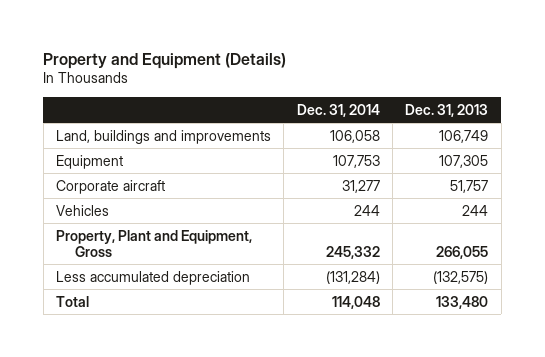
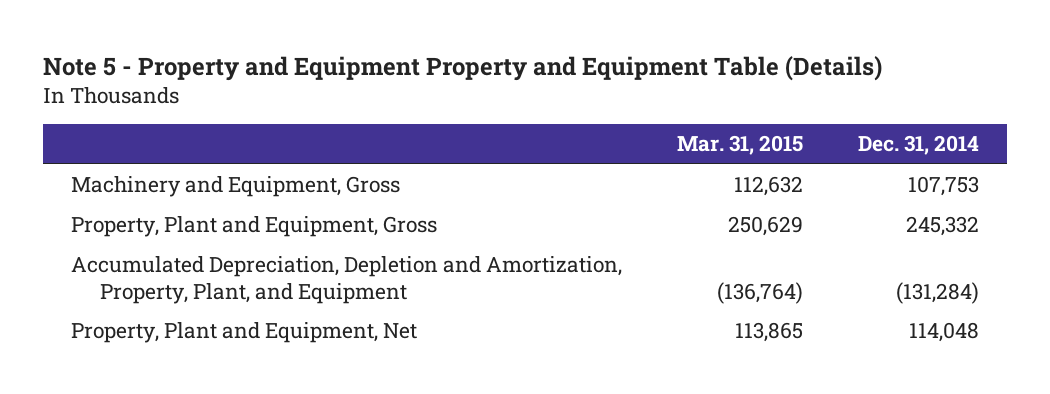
- Property and Equipment (Details)
+ Note 5 - Property and Equipment Property and Equipment Table (Details)
- | Dec. 31, 2014 | Dec. 31, 2013
+ | Mar. 31, 2015 | Dec. 31, 2014
- Land, buildings and improvements | 106,058 | 106,749
- Equipment | 107,753 | 107,305
- Corporate aircraft | 31,277 | 51,757
- Vehicles | 244 | 244
+ Machinery and Equipment, Gross | 112,632 | 107,753
- Less accumulated depreciation | (131,284) | (132,575)
- Total | 114,048 | 133,480
+ Accumulated Depreciation, Depletion and Amortization, Property, Plant, and Equipment | (136,764) | (131,284)
+ Property, Plant and Equipment, Net | 113,865 | 114,048

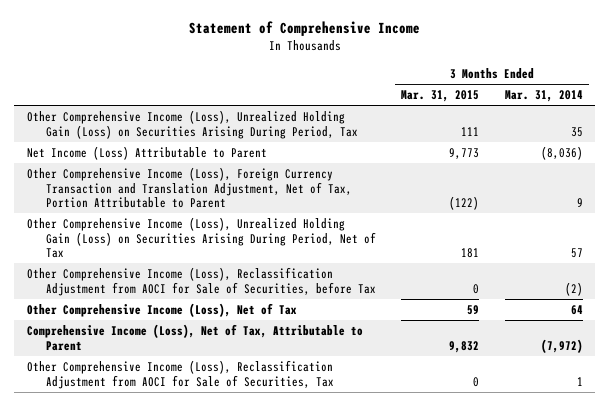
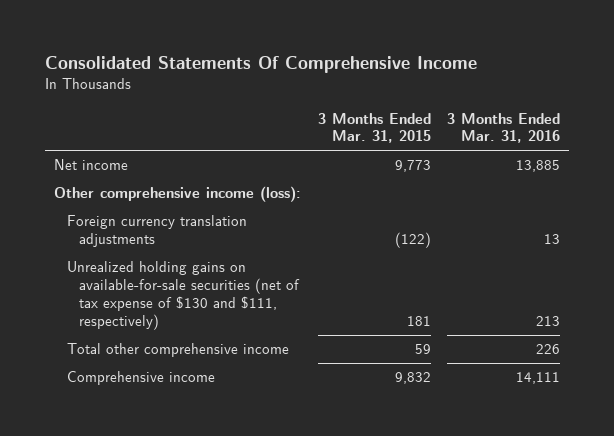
- Statement of Comprehensive Income
+ Consolidated Statements Of Comprehensive Income
- | 3 Months Ended Mar. 31, 2015 | 3 Months Ended Mar. 31, 2014
+ | 3 Months Ended Mar. 31, 2015 | 3 Months Ended Mar. 31, 2016
- Other Comprehensive Income (Loss), Unrealized Holding Gain (Loss) on Securities Arising During Period, Tax | 111 | 35
- Net Income (Loss) Attributable to Parent | 9,773 | (8,036)
- Other Comprehensive Income (Loss), Foreign Currency Transaction and Translation Adjustment, Net of Tax, Portion Attributable to Parent | (122) | 9
- Other Comprehensive Income (Loss), Unrealized Holding Gain (Loss) on Securities Arising During Period, Net of Tax | 181 | 57
- Other Comprehensive Income (Loss), Reclassification Adjustment from AOCI for Sale of Securities, before Tax | 0 | (2)
- Other Comprehensive Income (Loss), Net of Tax | 59 | 64
- Comprehensive Income (Loss), Net of Tax, Attributable to Parent | 9,832 | (7,972)
- Other Comprehensive Income (Loss), Reclassification Adjustment from AOCI for Sale of Securities, Tax | 0 | 1
+ Net income | 9,773 | 13,885
+ Other comprehensive income (loss):
+ Foreign currency translation adjustments | (122) | 13
+ Unrealized holding gains on available-for-sale securities (net of tax expense of $130 and $111, respectively) | 181 | 213
+ Total other comprehensive income | 59 | 226
+ Comprehensive income | 9,832 | 14,111

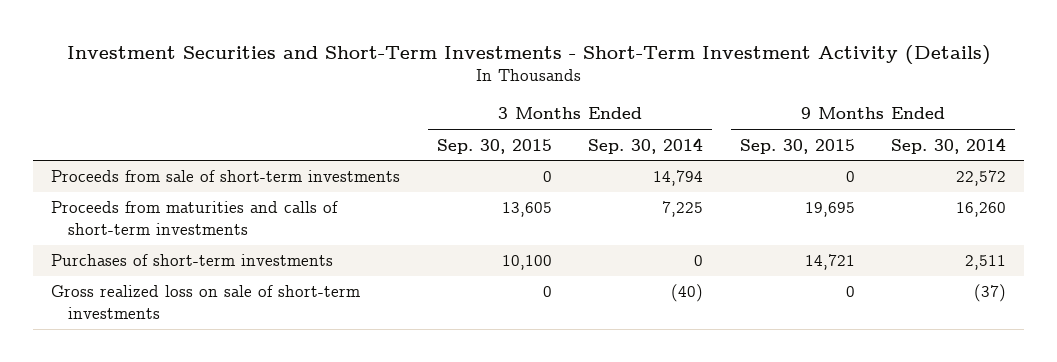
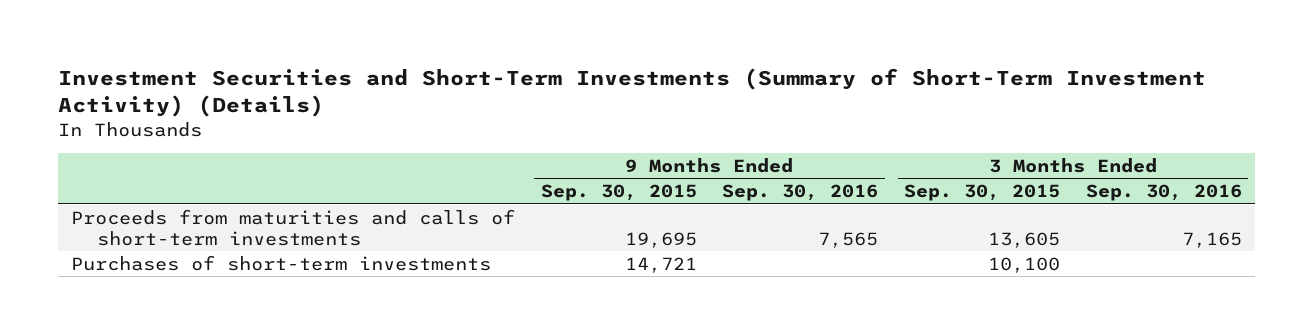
- Investment Securities and Short-Term Investments - Short-Term Investment Activity (Details)
+ Investment Securities and Short-Term Investments (Summary of Short-Term Investment Activity) (Details)
- | 3 Months Ended Sep. 30, 2015 | 3 Months Ended Sep. 30, 2014 | 9 Months Ended Sep. 30, 2015 | 9 Months Ended Sep. 30, 2014
+ | 9 Months Ended Sep. 30, 2015 | 9 Months Ended Sep. 30, 2016 | 3 Months Ended Sep. 30, 2015 | 3 Months Ended Sep. 30, 2016
- Proceeds from sale of short-term investments | 0 | 14,794 | 0 | 22,572
- Gross realized loss on sale of short-term investments | 0 | (40) | 0 | (37)

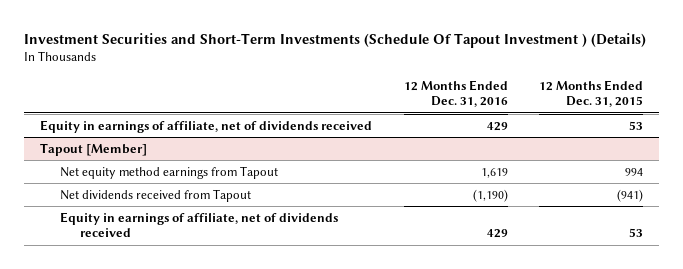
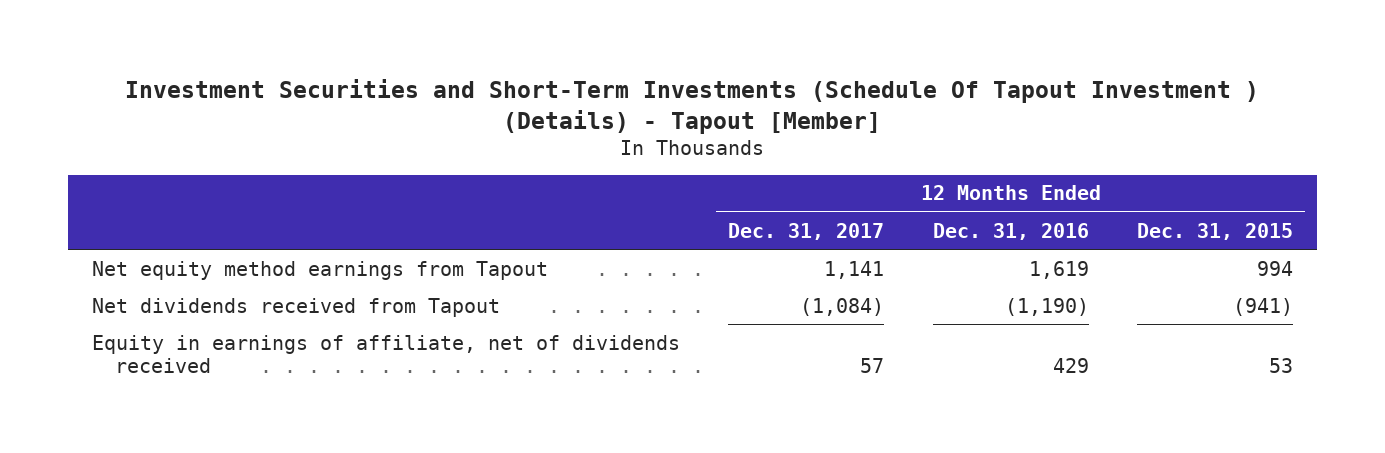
- Investment Securities and Short-Term Investments (Schedule Of Tapout Investment ) (Details)
+ Investment Securities and Short-Term Investments (Schedule Of Tapout Investment ) (Details) - Tapout [Member]
- | 12 Months Ended Dec. 31, 2016 | 12 Months Ended Dec. 31, 2015
+ | 12 Months Ended Dec. 31, 2017 | 12 Months Ended Dec. 31, 2016 | 12 Months Ended Dec. 31, 2015
- Equity in earnings of affiliate, net of dividends received | 429 | 53
- Tapout [Member]

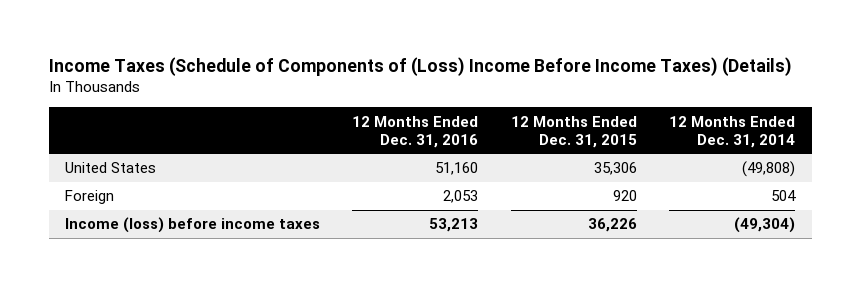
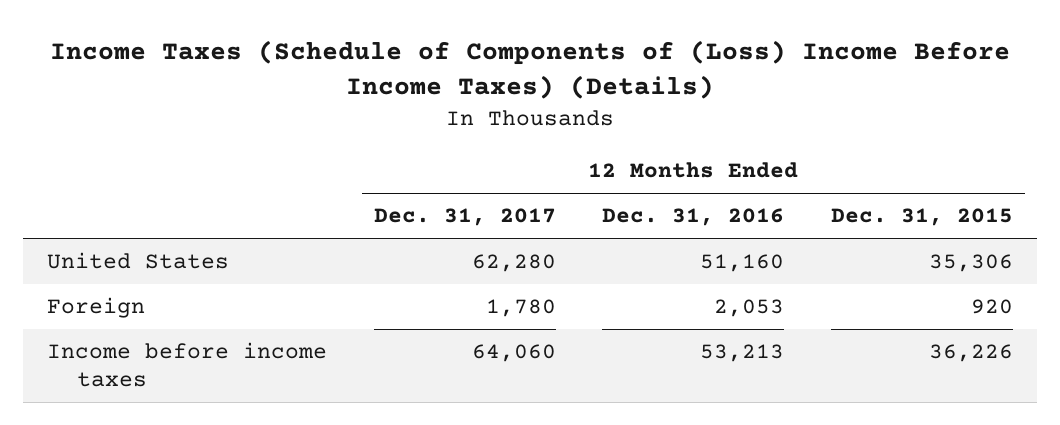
- | 12 Months Ended Dec. 31, 2016 | 12 Months Ended Dec. 31, 2015 | 12 Months Ended Dec. 31, 2014
+ | 12 Months Ended Dec. 31, 2017 | 12 Months Ended Dec. 31, 2016 | 12 Months Ended Dec. 31, 2015
- Income (loss) before income taxes | 53,213 | 36,226 | (49,304)
+ Income before income taxes | 64,060 | 53,213 | 36,226

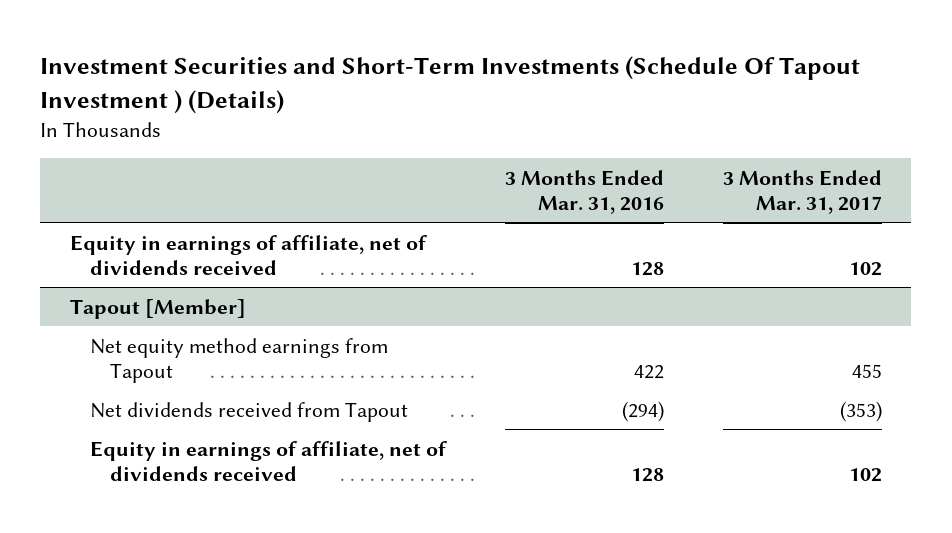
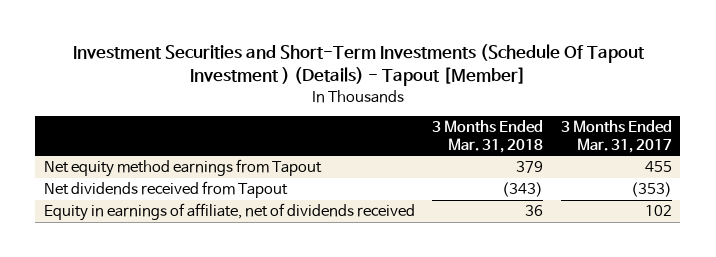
- Investment Securities and Short-Term Investments (Schedule Of Tapout Investment ) (Details)
+ Investment Securities and Short-Term Investments (Schedule Of Tapout Investment ) (Details) - Tapout [Member]
- | 3 Months Ended Mar. 31, 2016 | 3 Months Ended Mar. 31, 2017
+ | 3 Months Ended Mar. 31, 2018 | 3 Months Ended Mar. 31, 2017
- Equity in earnings of affiliate, net of dividends received | 128 | 102
- Tapout [Member]

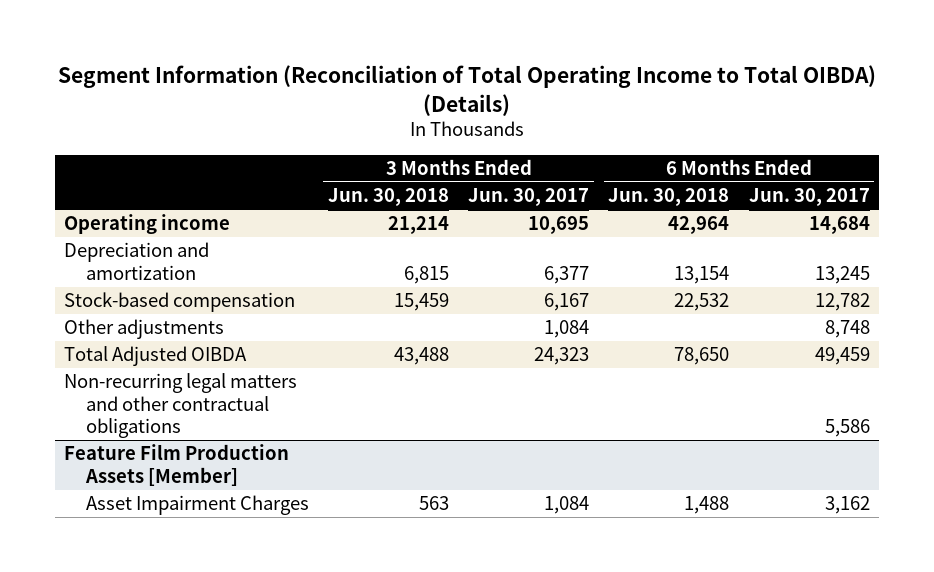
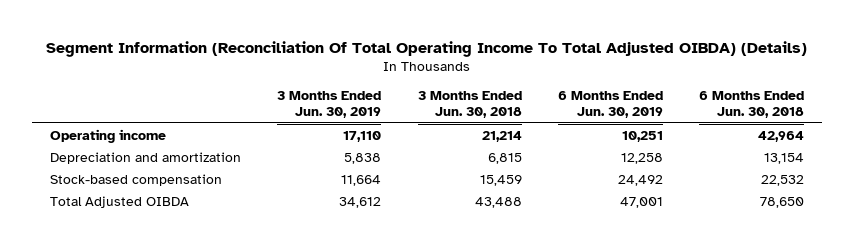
- Segment Information (Reconciliation of Total Operating Income to Total OIBDA) (Details)
+ Segment Information (Reconciliation Of Total Operating Income To Total Adjusted OIBDA) (Details)
- | 3 Months Ended Jun. 30, 2018 | 3 Months Ended Jun. 30, 2017 | 6 Months Ended Jun. 30, 2018 | 6 Months Ended Jun. 30, 2017
+ | 3 Months Ended Jun. 30, 2019 | 3 Months Ended Jun. 30, 2018 | 6 Months Ended Jun. 30, 2019 | 6 Months Ended Jun. 30, 2018
- Other adjustments | | 1,084 | | 8,748
- Non-recurring legal matters and other contractual obligations | | | | 5,586
- Feature Film Production Assets [Member]
- Asset Impairment Charges | 563 | 1,084 | 1,488 | 3,162

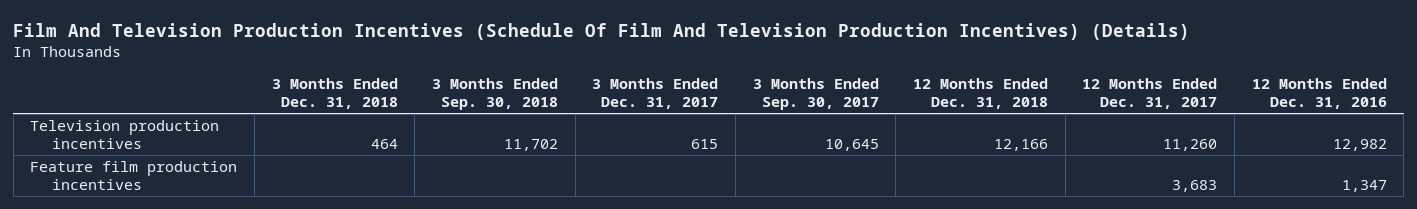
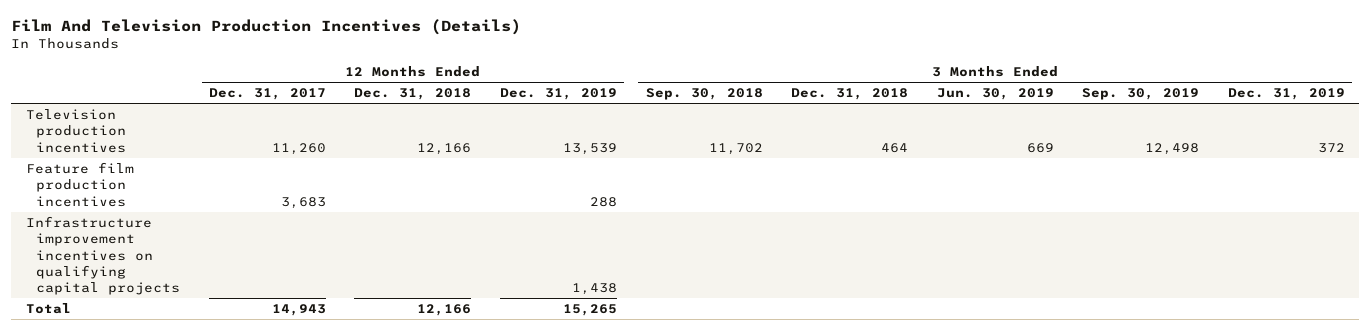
- Film And Television Production Incentives (Schedule Of Film And Television Production Incentives) (Details)
+ Film And Television Production Incentives (Details)
- | 3 Months Ended Dec. 31, 2018 | 3 Months Ended Sep. 30, 2018 | 3 Months Ended Dec. 31, 2017 | 3 Months Ended Sep. 30, 2017 | 12 Months Ended Dec. 31, 2018 | 12 Months Ended Dec. 31, 2017 | 12 Months Ended Dec. 31, 2016
+ | 12 Months Ended Dec. 31, 2017 | 12 Months Ended Dec. 31, 2018 | 12 Months Ended Dec. 31, 2019 | 3 Months Ended Sep. 30, 2018 | 3 Months Ended Dec. 31, 2018 | 3 Months Ended Jun. 30, 2019 | 3 Months Ended Sep. 30, 2019 | 3 Months Ended Dec. 31, 2019
+ Infrastructure improvement incentives on qualifying capital projects | | | 1,438 | | | | |
+ Total | 14,943 | 12,166 | 15,265 | | | | |

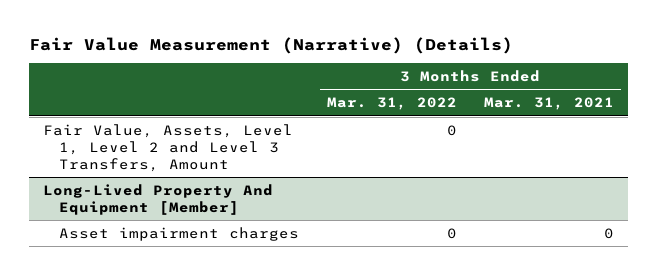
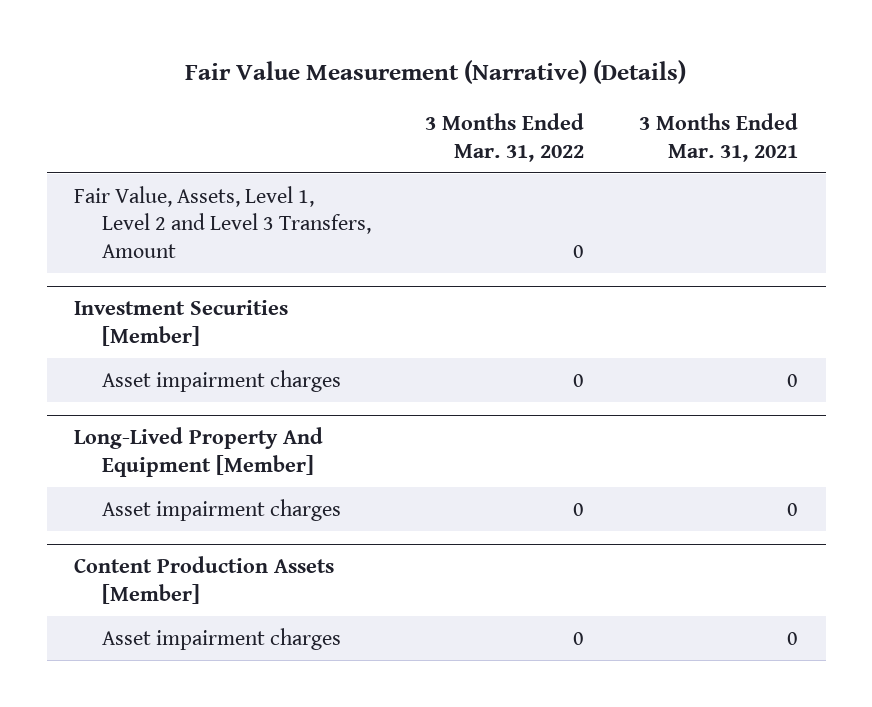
+ Investment Securities [Member]
+ Asset impairment charges | 0 | 0
+ Content Production Assets [Member]
+ Asset impairment charges | 0 | 0

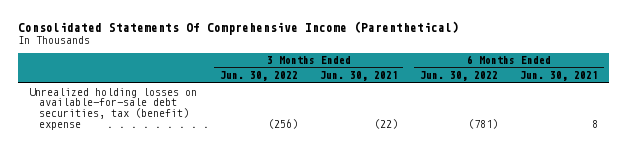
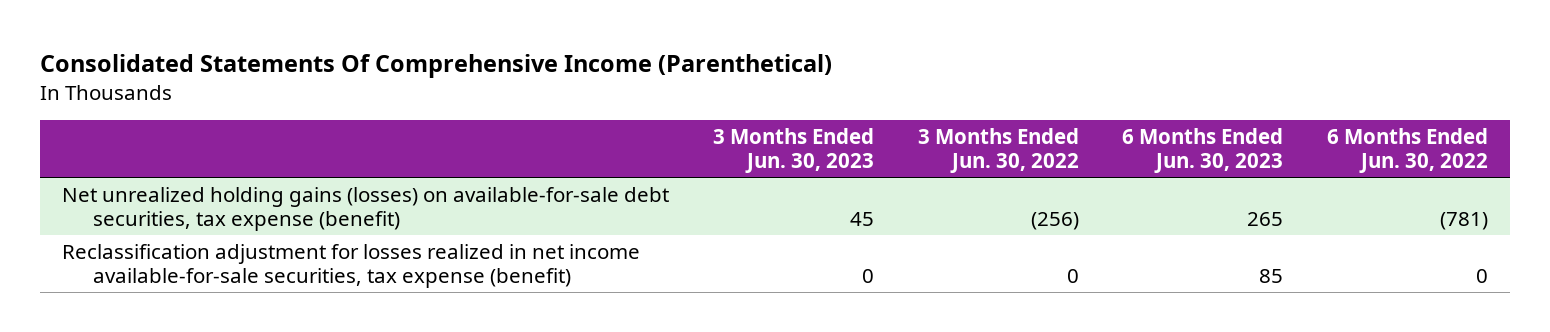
- | 3 Months Ended Jun. 30, 2022 | 3 Months Ended Jun. 30, 2021 | 6 Months Ended Jun. 30, 2022 | 6 Months Ended Jun. 30, 2021
+ | 3 Months Ended Jun. 30, 2023 | 3 Months Ended Jun. 30, 2022 | 6 Months Ended Jun. 30, 2023 | 6 Months Ended Jun. 30, 2022
- Unrealized holding losses on available-for-sale debt securities, tax (benefit) expense | (256) | (22) | (781) | 8
+ Net unrealized holding gains (losses) on available-for-sale debt securities, tax expense (benefit) | 45 | (256) | 265 | (781)
+ Reclassification adjustment for losses realized in net income available-for-sale securities, tax expense (benefit) | 0 | 0 | 85 | 0

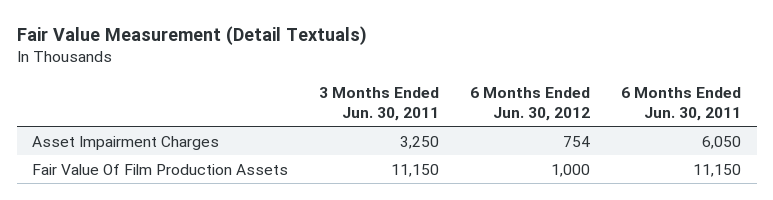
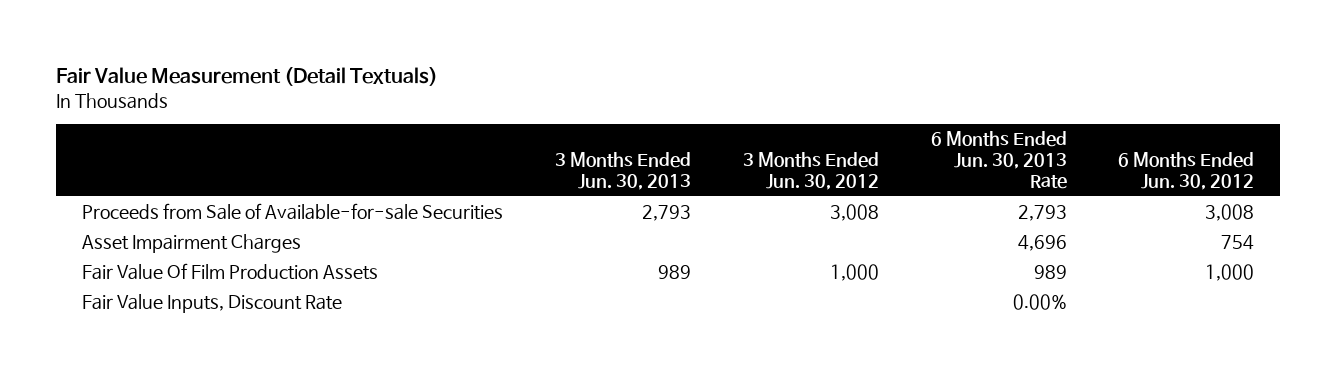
- | 3 Months Ended Jun. 30, 2011 | 6 Months Ended Jun. 30, 2012 | 6 Months Ended Jun. 30, 2011
+ | 3 Months Ended Jun. 30, 2013 | 3 Months Ended Jun. 30, 2012 | 6 Months Ended Jun. 30, 2013 Rate | 6 Months Ended Jun. 30, 2012
+ Proceeds from Sale of Available-for-sale Securities | 2,793 | 3,008 | 2,793 | 3,008
+ Fair Value Inputs, Discount Rate | | | 0.00% |

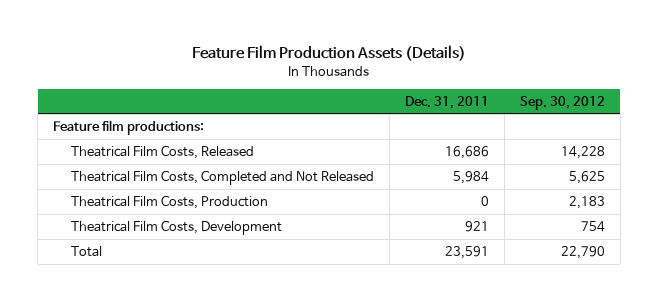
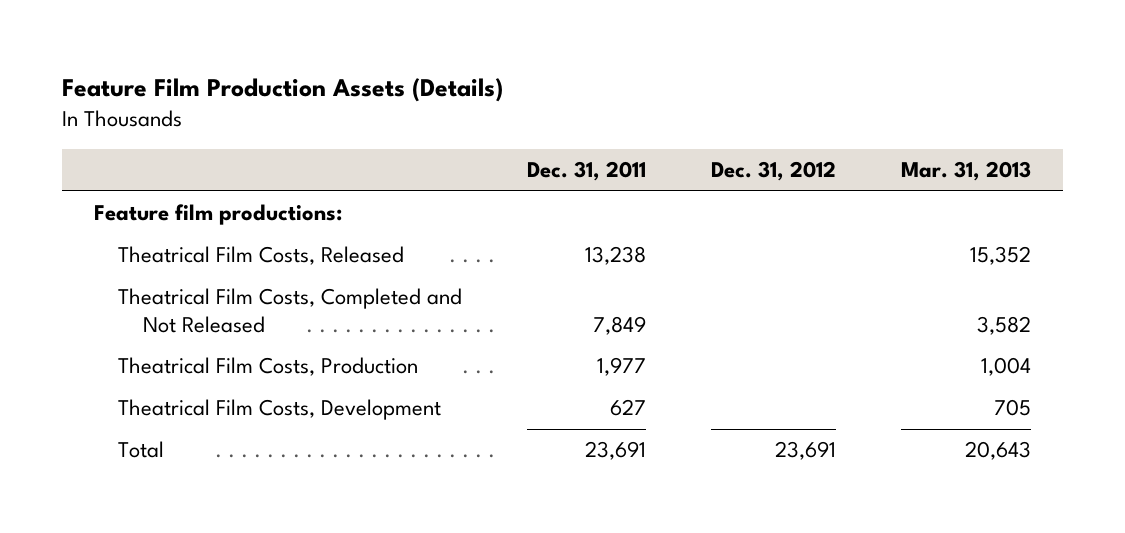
- | Dec. 31, 2011 | Sep. 30, 2012
+ | Dec. 31, 2011 | Dec. 31, 2012 | Mar. 31, 2013
- Theatrical Film Costs, Released | 16,686 | 14,228
- Theatrical Film Costs, Completed and Not Released | 5,984 | 5,625
- Theatrical Film Costs, Production | 0 | 2,183
- Theatrical Film Costs, Development | 921 | 754
- Total | 23,591 | 22,790
+ Theatrical Film Costs, Released | 13,238 | | 15,352
+ Theatrical Film Costs, Completed and Not Released | 7,849 | | 3,582
+ Theatrical Film Costs, Production | 1,977 | | 1,004
+ Theatrical Film Costs, Development | 627 | | 705
+ Total | 23,691 | 23,691 | 20,643

